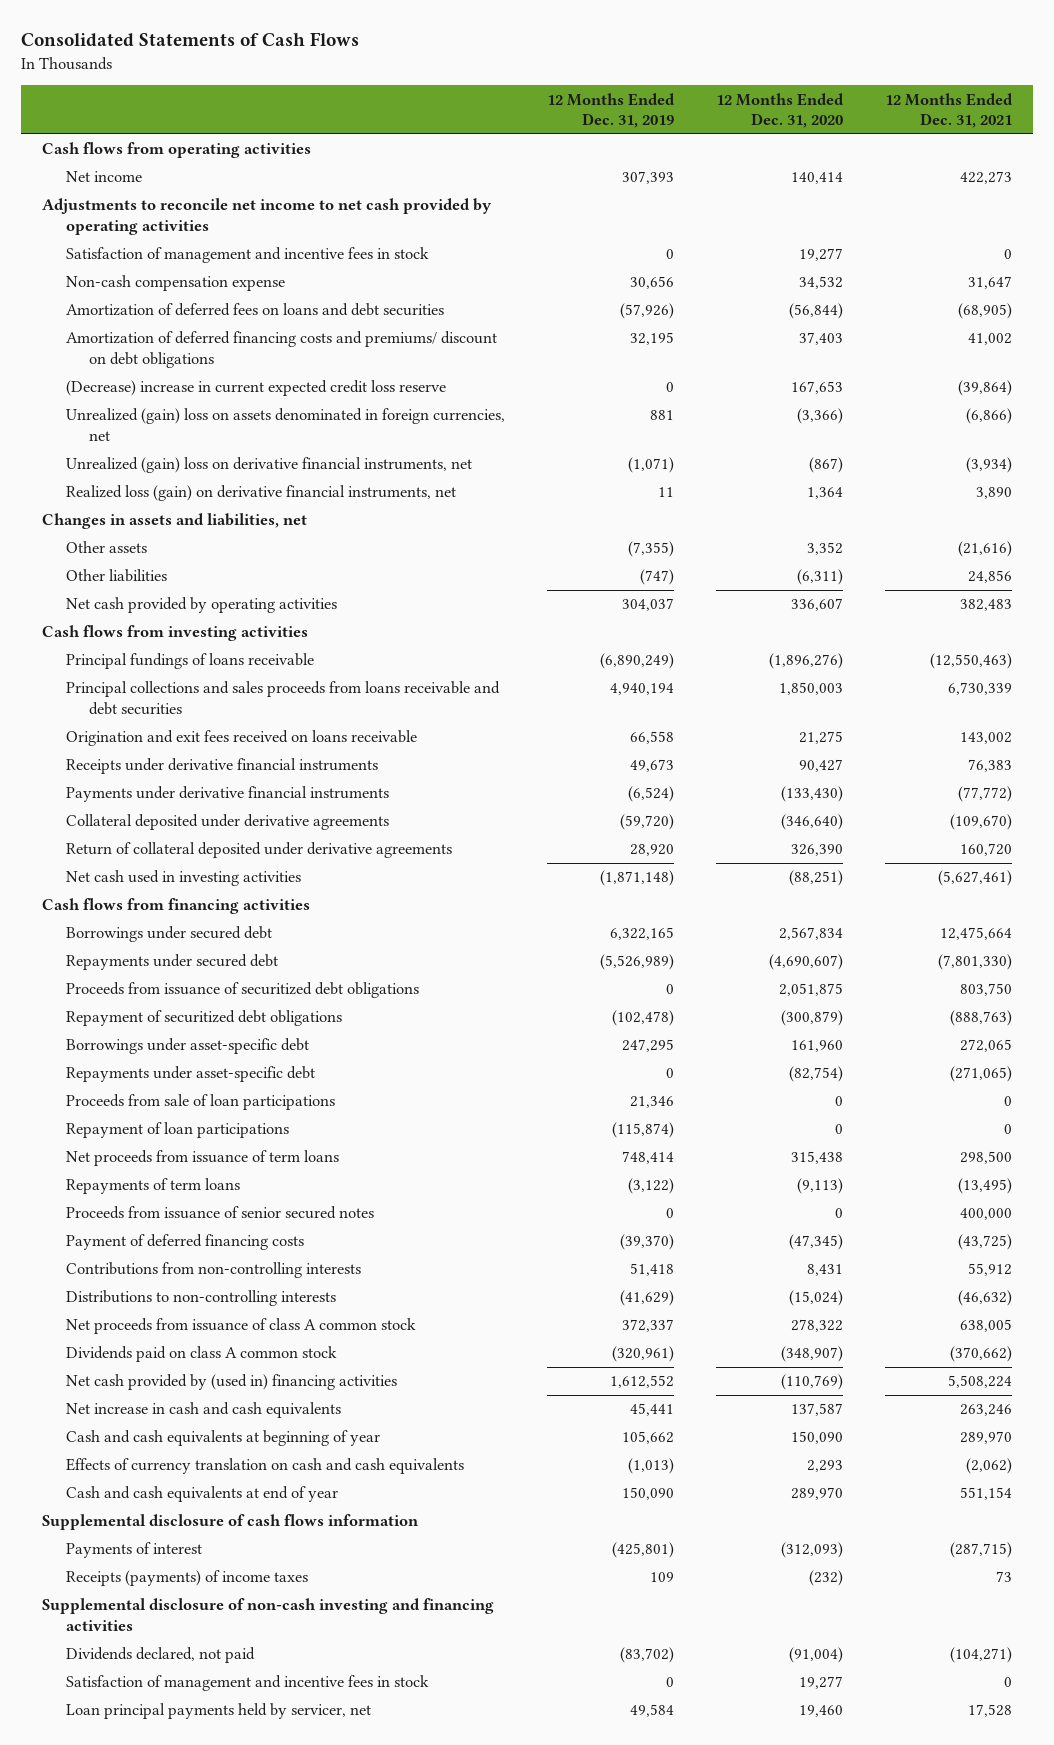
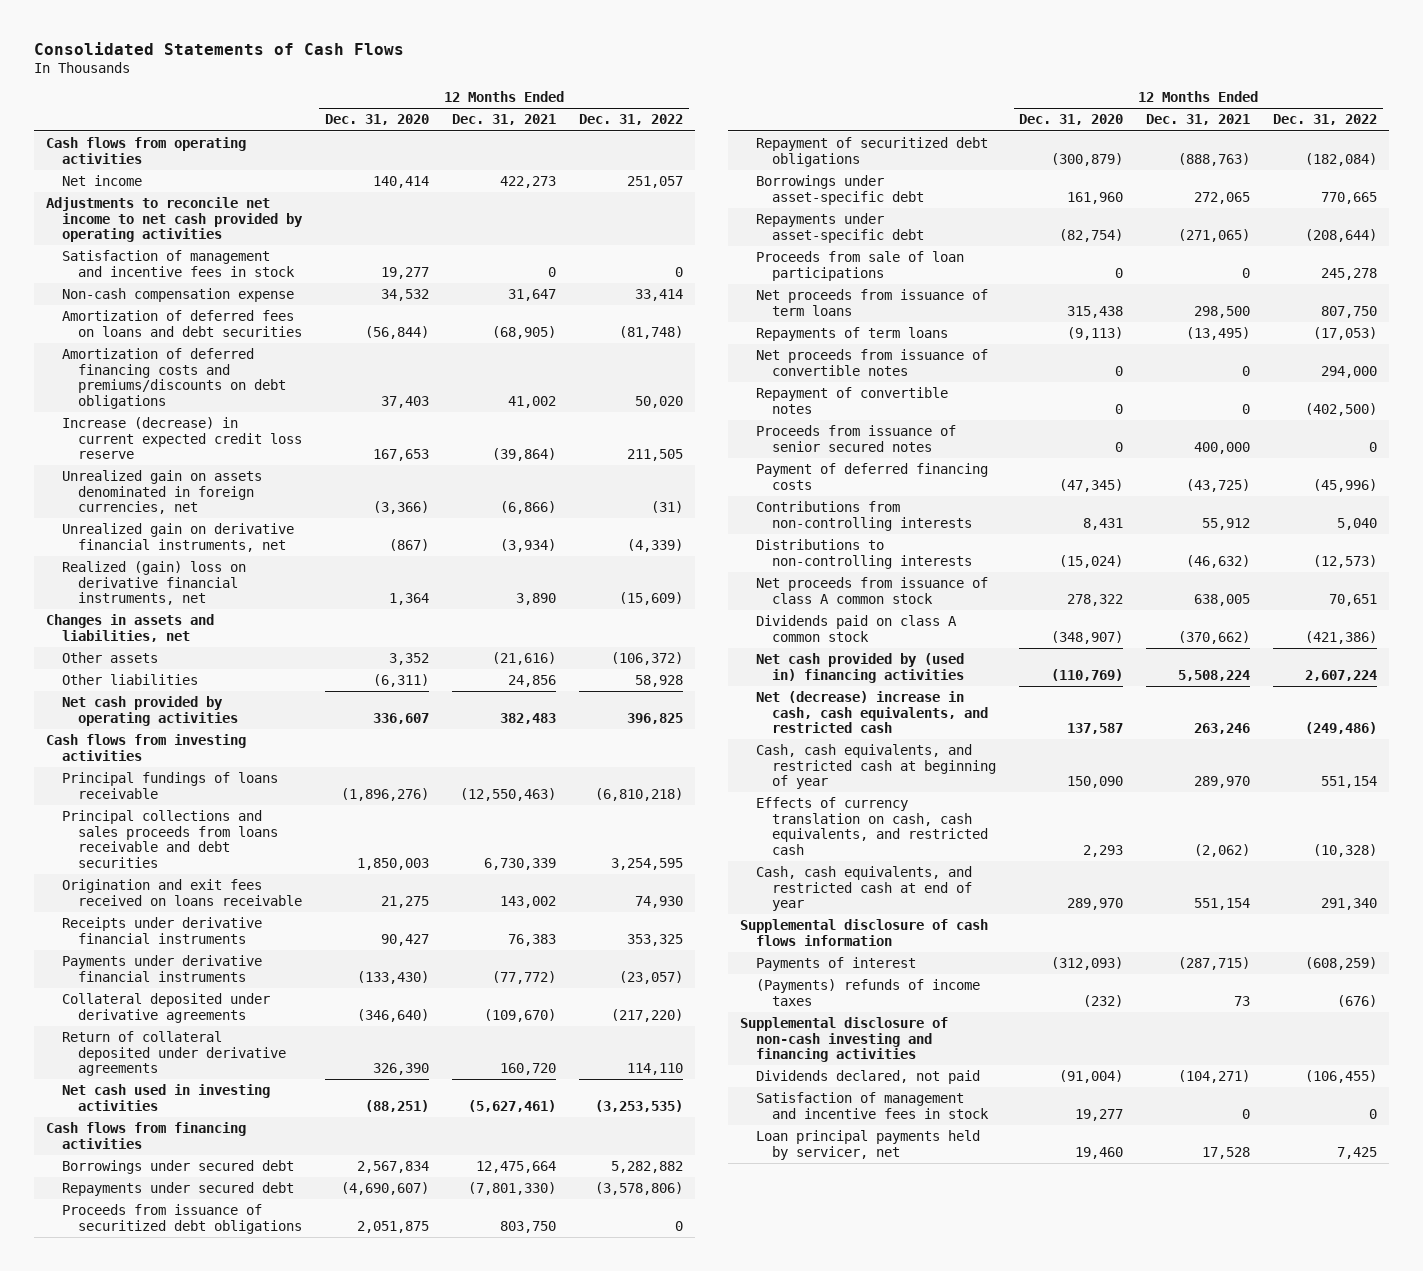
- | 12 Months Ended Dec. 31, 2019 | 12 Months Ended Dec. 31, 2020 | 12 Months Ended Dec. 31, 2021
+ | 12 Months Ended Dec. 31, 2020 | 12 Months Ended Dec. 31, 2021 | 12 Months Ended Dec. 31, 2022
- Amortization of deferred financing costs and premiums/ discount on debt obligations | 32,195 | 37,403 | 41,002
- (Decrease) increase in current expected credit loss reserve | 0 | 167,653 | (39,864)
- Unrealized (gain) loss on assets denominated in foreign currencies, net | 881 | (3,366) | (6,866)
- Unrealized (gain) loss on derivative financial instruments, net | (1,071) | (867) | (3,934)
- Realized loss (gain) on derivative financial instruments, net | 11 | 1,364 | 3,890
+ Amortization of deferred financing costs and premiums/discounts on debt obligations | 37,403 | 41,002 | 50,020
+ Increase (decrease) in current expected credit loss reserve | 167,653 | (39,864) | 211,505
+ Unrealized gain on assets denominated in foreign currencies, net | (3,366) | (6,866) | (31)
+ Unrealized gain on derivative financial instruments, net | (867) | (3,934) | (4,339)
+ Realized (gain) loss on derivative financial instruments, net | 1,364 | 3,890 | (15,609)
- Repayment of loan participations | (115,874) | 0 | 0
+ Net proceeds from issuance of convertible notes | 0 | 0 | 294,000
+ Repayment of convertible notes | 0 | 0 | (402,500)
- Net increase in cash and cash equivalents | 45,441 | 137,587 | 263,246
- Cash and cash equivalents at beginning of year | 105,662 | 150,090 | 289,970
- Effects of currency translation on cash and cash equivalents | (1,013) | 2,293 | (2,062)
- Cash and cash equivalents at end of year | 150,090 | 289,970 | 551,154
+ Net (decrease) increase in cash, cash equivalents, and restricted cash | 137,587 | 263,246 | (249,486)
+ Cash, cash equivalents, and restricted cash at beginning of year | 150,090 | 289,970 | 551,154
+ Effects of currency translation on cash, cash equivalents, and restricted cash | 2,293 | (2,062) | (10,328)
+ Cash, cash equivalents, and restricted cash at end of year | 289,970 | 551,154 | 291,340
- Receipts (payments) of income taxes | 109 | (232) | 73
+ (Payments) refunds of income taxes | (232) | 73 | (676)

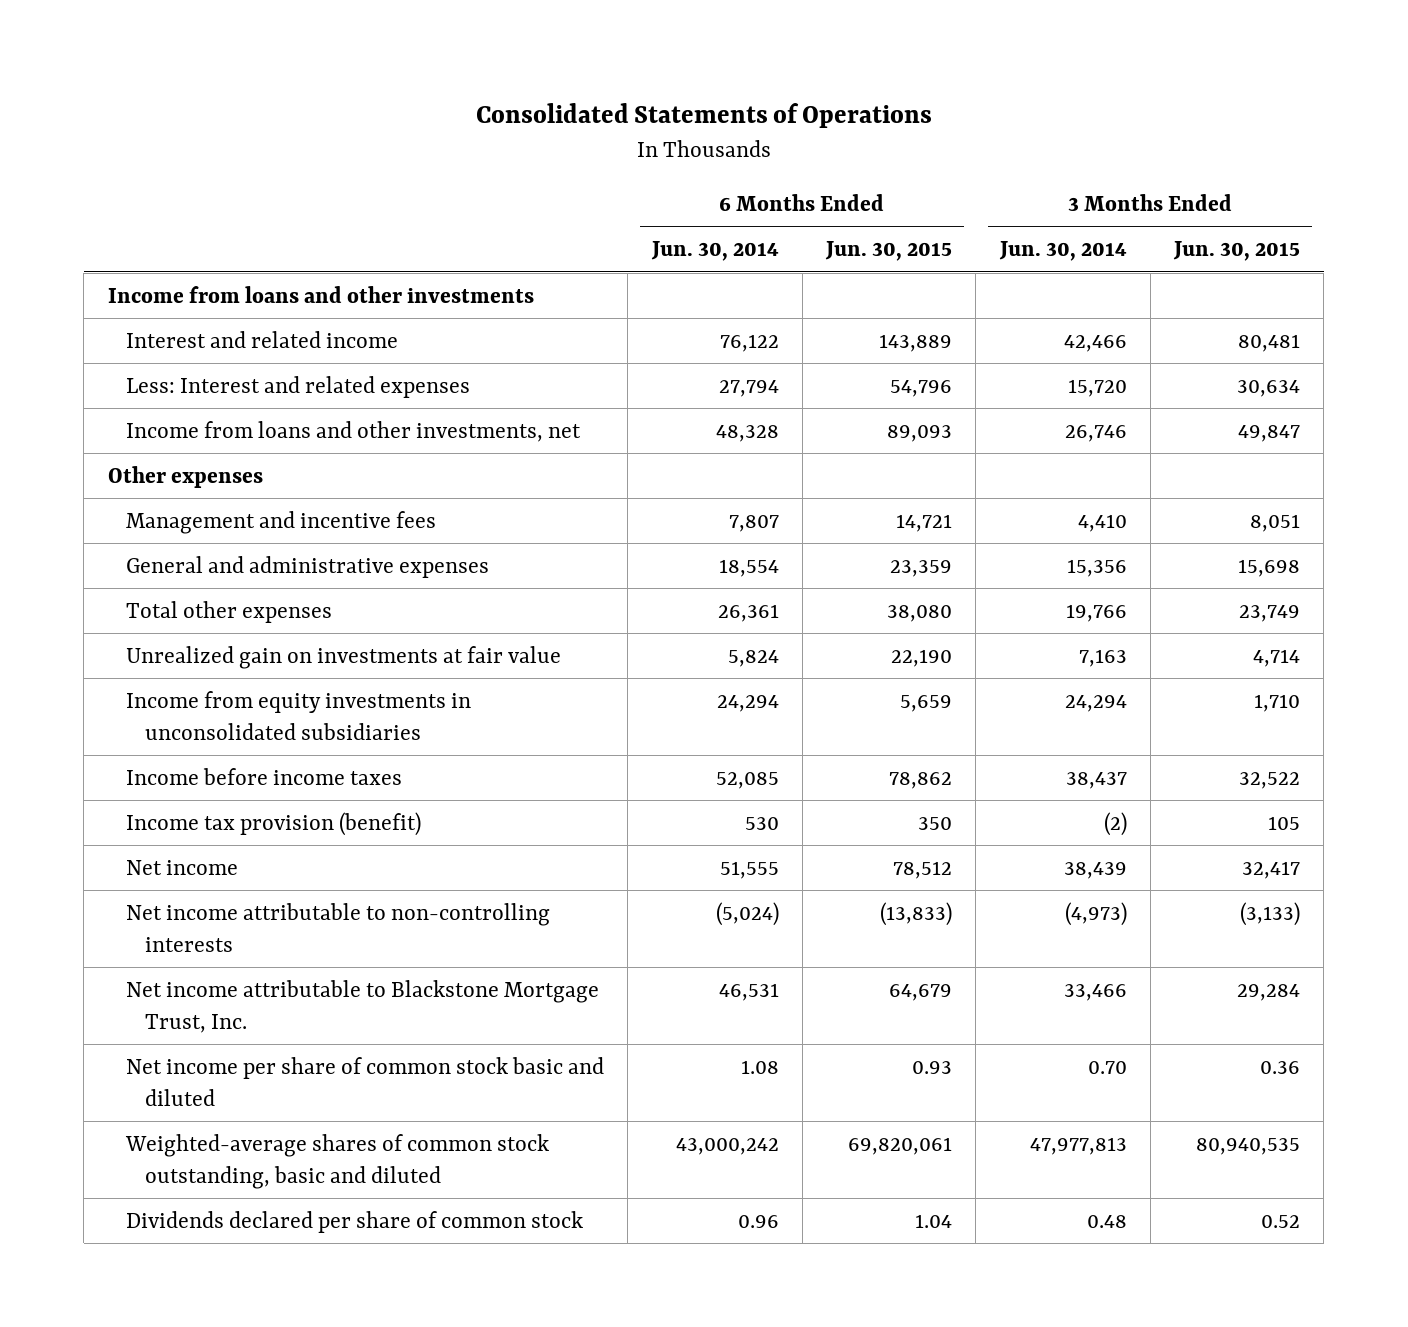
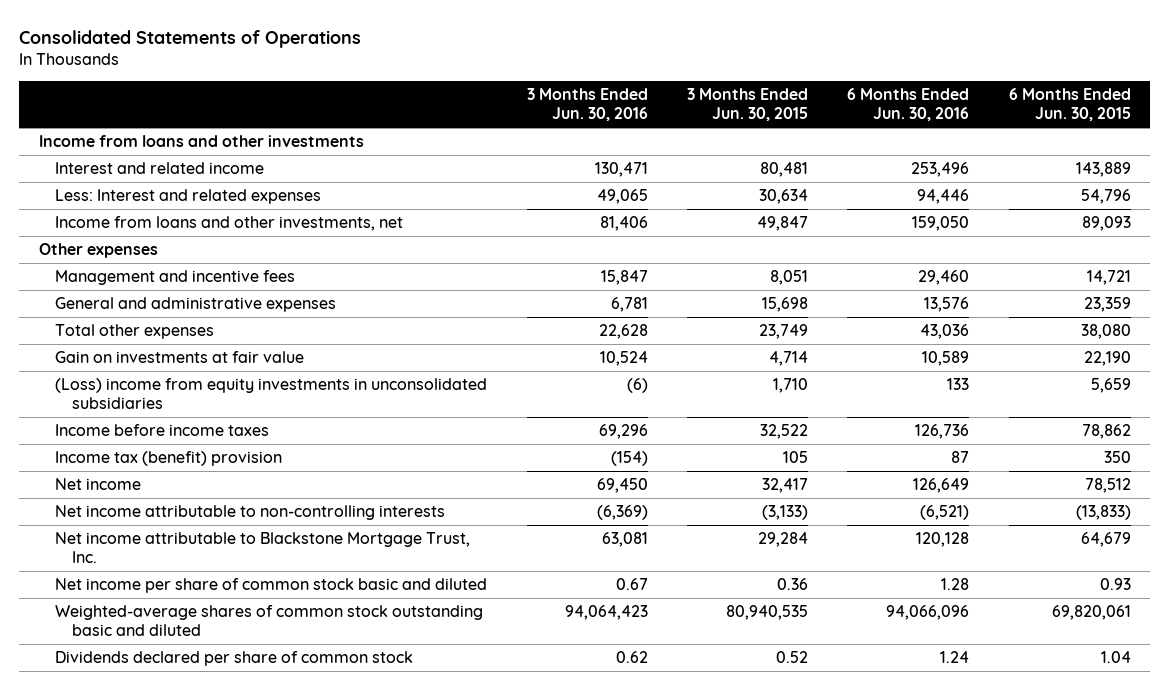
- | 6 Months Ended Jun. 30, 2014 | 6 Months Ended Jun. 30, 2015 | 3 Months Ended Jun. 30, 2014 | 3 Months Ended Jun. 30, 2015
+ | 3 Months Ended Jun. 30, 2016 | 3 Months Ended Jun. 30, 2015 | 6 Months Ended Jun. 30, 2016 | 6 Months Ended Jun. 30, 2015
- Unrealized gain on investments at fair value | 5,824 | 22,190 | 7,163 | 4,714
- Income from equity investments in unconsolidated subsidiaries | 24,294 | 5,659 | 24,294 | 1,710
+ Gain on investments at fair value | 10,524 | 4,714 | 10,589 | 22,190
+ (Loss) income from equity investments in unconsolidated subsidiaries | (6) | 1,710 | 133 | 5,659
- Income tax provision (benefit) | 530 | 350 | (2) | 105
+ Income tax (benefit) provision | (154) | 105 | 87 | 350
- Weighted-average shares of common stock outstanding, basic and diluted | 43,000,242 | 69,820,061 | 47,977,813 | 80,940,535
+ Weighted-average shares of common stock outstanding basic and diluted | 94,064,423 | 80,940,535 | 94,066,096 | 69,820,061

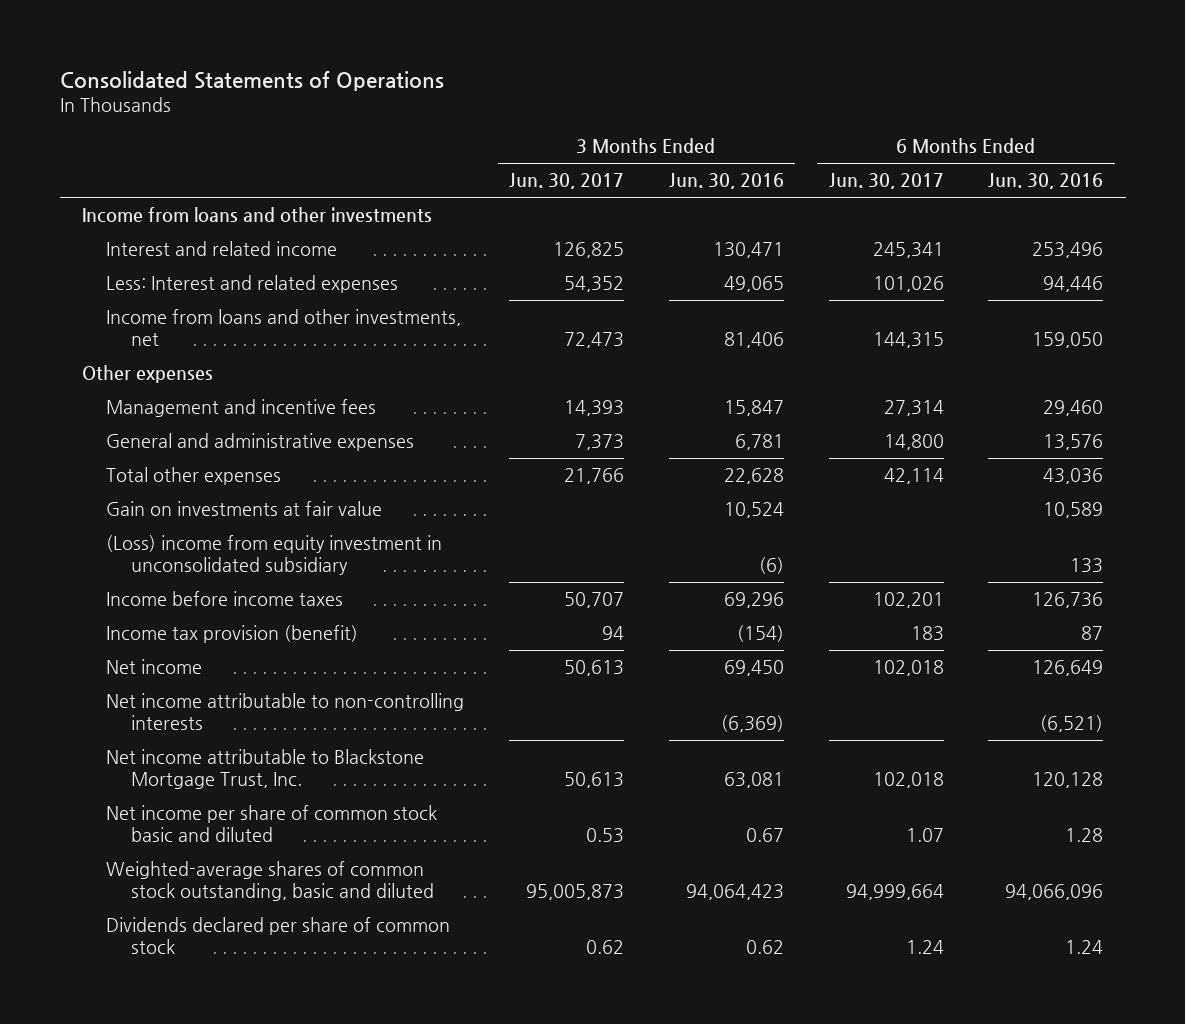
- | 3 Months Ended Jun. 30, 2016 | 3 Months Ended Jun. 30, 2015 | 6 Months Ended Jun. 30, 2016 | 6 Months Ended Jun. 30, 2015
+ | 3 Months Ended Jun. 30, 2017 | 3 Months Ended Jun. 30, 2016 | 6 Months Ended Jun. 30, 2017 | 6 Months Ended Jun. 30, 2016
- (Loss) income from equity investments in unconsolidated subsidiaries | (6) | 1,710 | 133 | 5,659
+ (Loss) income from equity investment in unconsolidated subsidiary | | (6) | | 133
- Income tax (benefit) provision | (154) | 105 | 87 | 350
+ Income tax provision (benefit) | 94 | (154) | 183 | 87
- Weighted-average shares of common stock outstanding basic and diluted | 94,064,423 | 80,940,535 | 94,066,096 | 69,820,061
+ Weighted-average shares of common stock outstanding, basic and diluted | 95,005,873 | 94,064,423 | 94,999,664 | 94,066,096

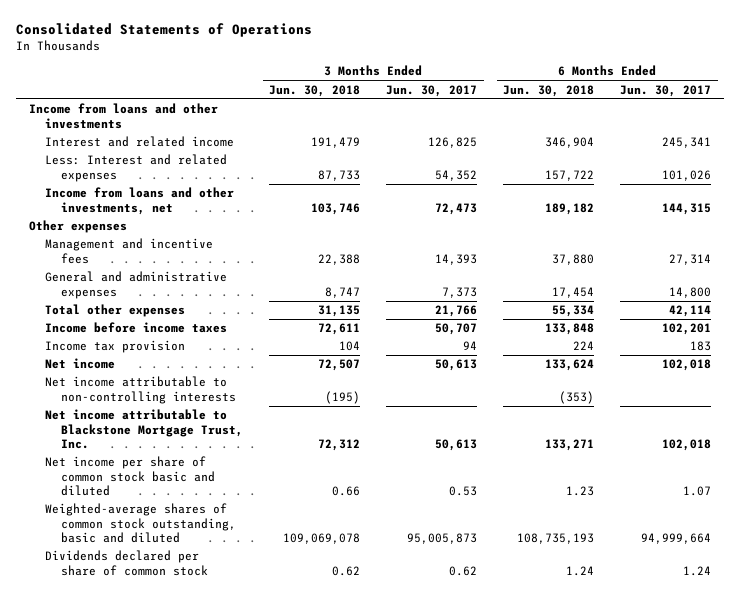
- | 3 Months Ended Jun. 30, 2017 | 3 Months Ended Jun. 30, 2016 | 6 Months Ended Jun. 30, 2017 | 6 Months Ended Jun. 30, 2016
+ | 3 Months Ended Jun. 30, 2018 | 3 Months Ended Jun. 30, 2017 | 6 Months Ended Jun. 30, 2018 | 6 Months Ended Jun. 30, 2017
- Gain on investments at fair value | | 10,524 | | 10,589
- (Loss) income from equity investment in unconsolidated subsidiary | | (6) | | 133
- Income tax provision (benefit) | 94 | (154) | 183 | 87
+ Income tax provision | 104 | 94 | 224 | 183

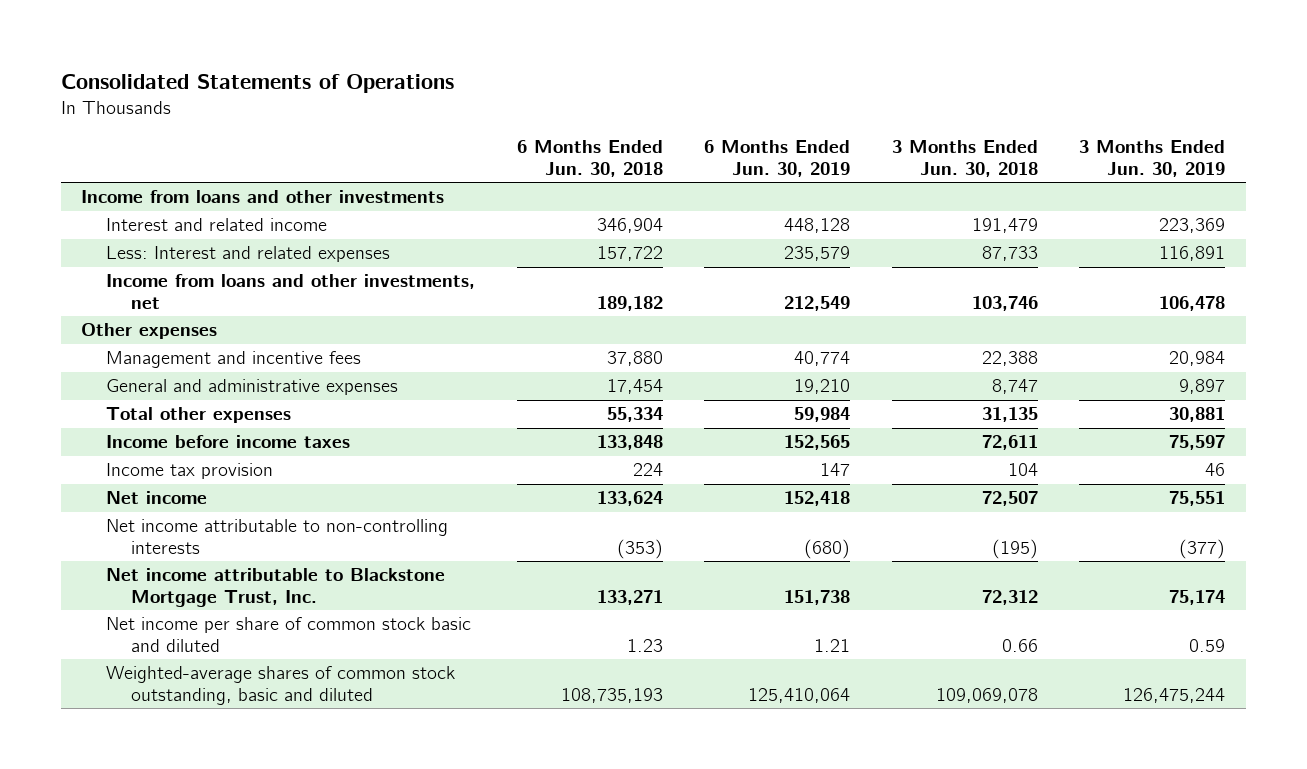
- | 3 Months Ended Jun. 30, 2018 | 3 Months Ended Jun. 30, 2017 | 6 Months Ended Jun. 30, 2018 | 6 Months Ended Jun. 30, 2017
+ | 6 Months Ended Jun. 30, 2018 | 6 Months Ended Jun. 30, 2019 | 3 Months Ended Jun. 30, 2018 | 3 Months Ended Jun. 30, 2019
- Dividends declared per share of common stock | 0.62 | 0.62 | 1.24 | 1.24

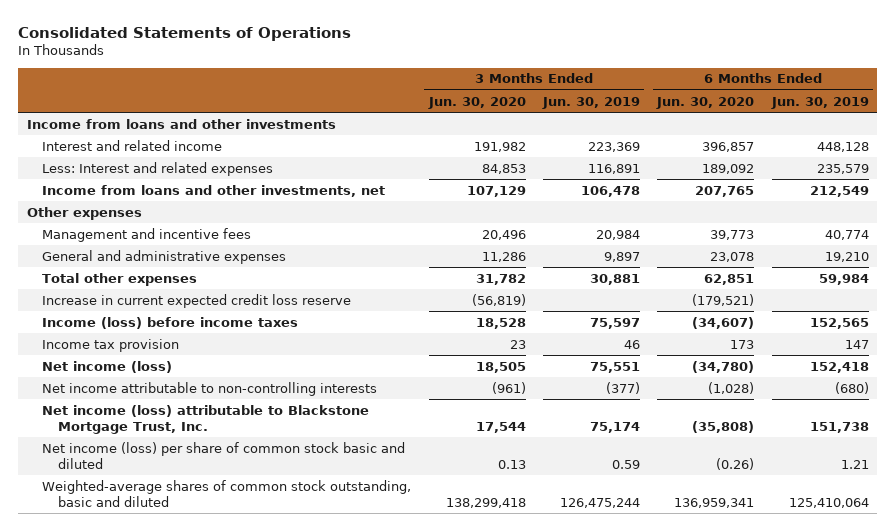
- | 6 Months Ended Jun. 30, 2018 | 6 Months Ended Jun. 30, 2019 | 3 Months Ended Jun. 30, 2018 | 3 Months Ended Jun. 30, 2019
+ | 3 Months Ended Jun. 30, 2020 | 3 Months Ended Jun. 30, 2019 | 6 Months Ended Jun. 30, 2020 | 6 Months Ended Jun. 30, 2019
- Income before income taxes | 133,848 | 152,565 | 72,611 | 75,597
+ Increase in current expected credit loss reserve | (56,819) | | (179,521) |
+ Income (loss) before income taxes | 18,528 | 75,597 | (34,607) | 152,565
- Net income | 133,624 | 152,418 | 72,507 | 75,551
+ Net income (loss) | 18,505 | 75,551 | (34,780) | 152,418
- Net income attributable to Blackstone Mortgage Trust, Inc. | 133,271 | 151,738 | 72,312 | 75,174
- Net income per share of common stock basic and diluted | 1.23 | 1.21 | 0.66 | 0.59
+ Net income (loss) attributable to Blackstone Mortgage Trust, Inc. | 17,544 | 75,174 | (35,808) | 151,738
+ Net income (loss) per share of common stock basic and diluted | 0.13 | 0.59 | (0.26) | 1.21

